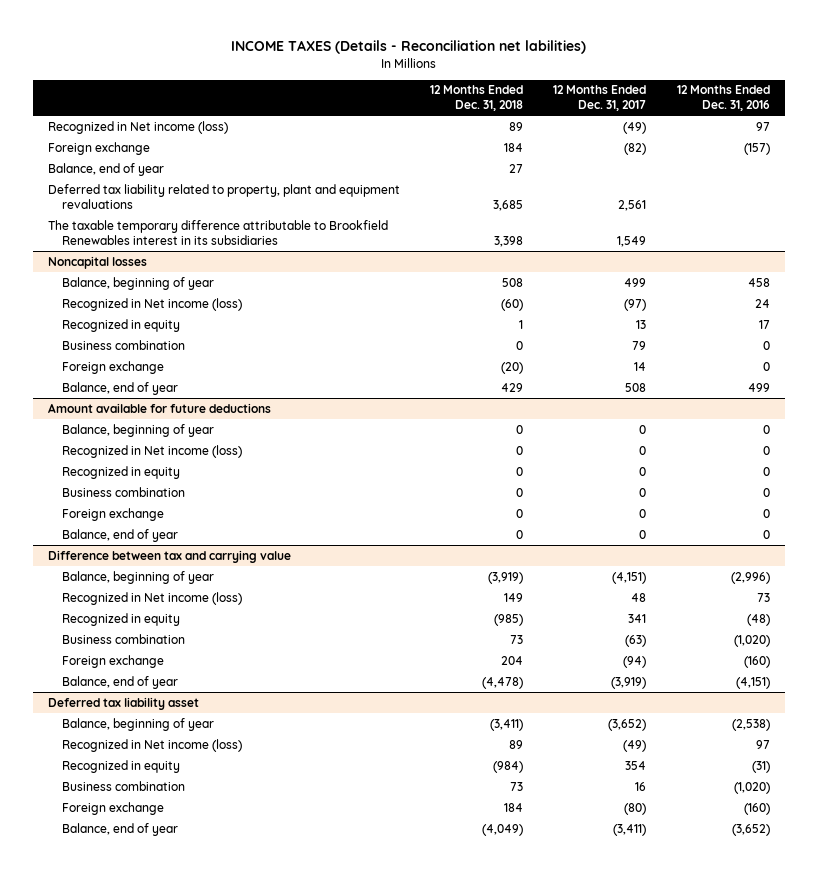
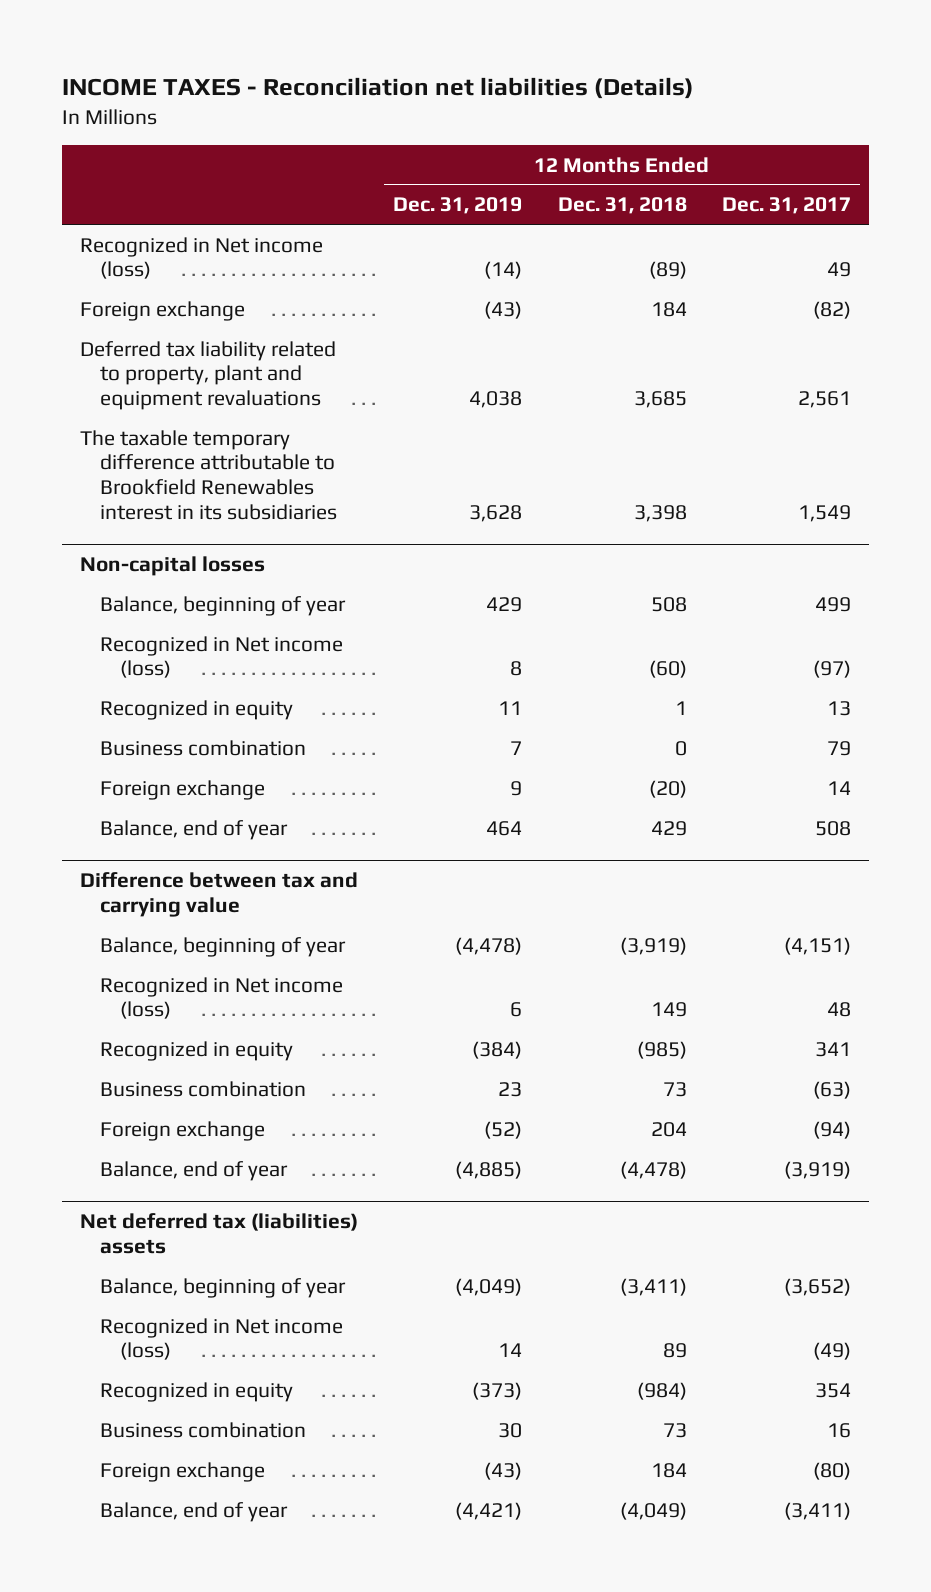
- INCOME TAXES (Details - Reconciliation net labilities)
+ INCOME TAXES - Reconciliation net liabilities (Details)
- | 12 Months Ended Dec. 31, 2018 | 12 Months Ended Dec. 31, 2017 | 12 Months Ended Dec. 31, 2016
+ | 12 Months Ended Dec. 31, 2019 | 12 Months Ended Dec. 31, 2018 | 12 Months Ended Dec. 31, 2017
- Recognized in Net income (loss) | 89 | (49) | 97
+ Recognized in Net income (loss) | (14) | (89) | 49
- Balance, end of year | 27 | |
- Noncapital losses
+ Non-capital losses
- Amount available for future deductions
- Balance, beginning of year | 0 | 0 | 0
- Recognized in Net income (loss) | 0 | 0 | 0
- Recognized in equity | 0 | 0 | 0
- Business combination | 0 | 0 | 0
- Foreign exchange | 0 | 0 | 0
- Balance, end of year | 0 | 0 | 0
- Deferred tax liability asset
+ Net deferred tax (liabilities) assets

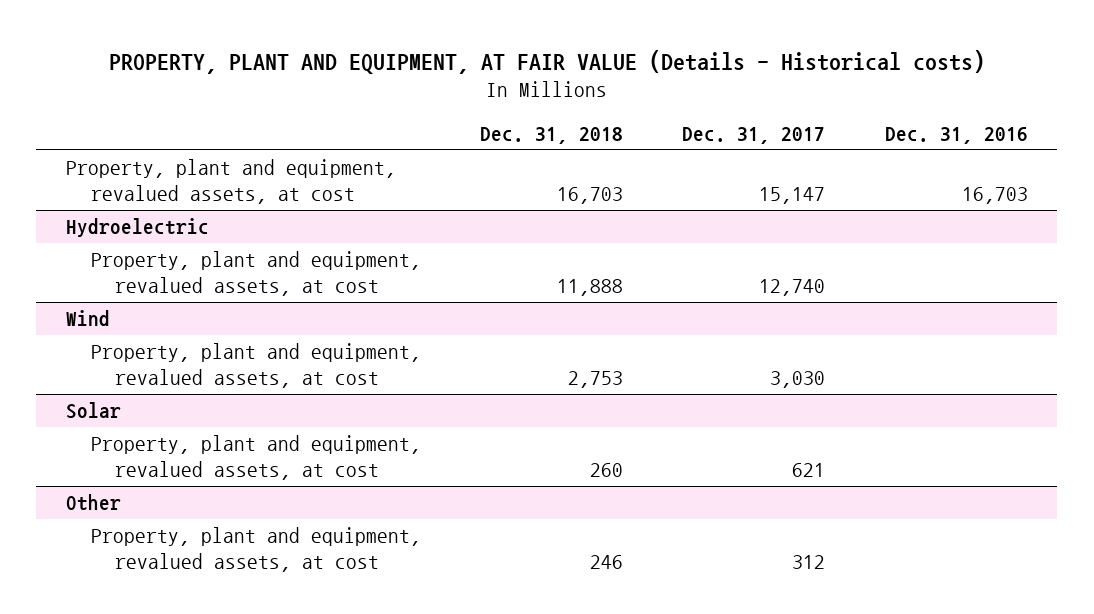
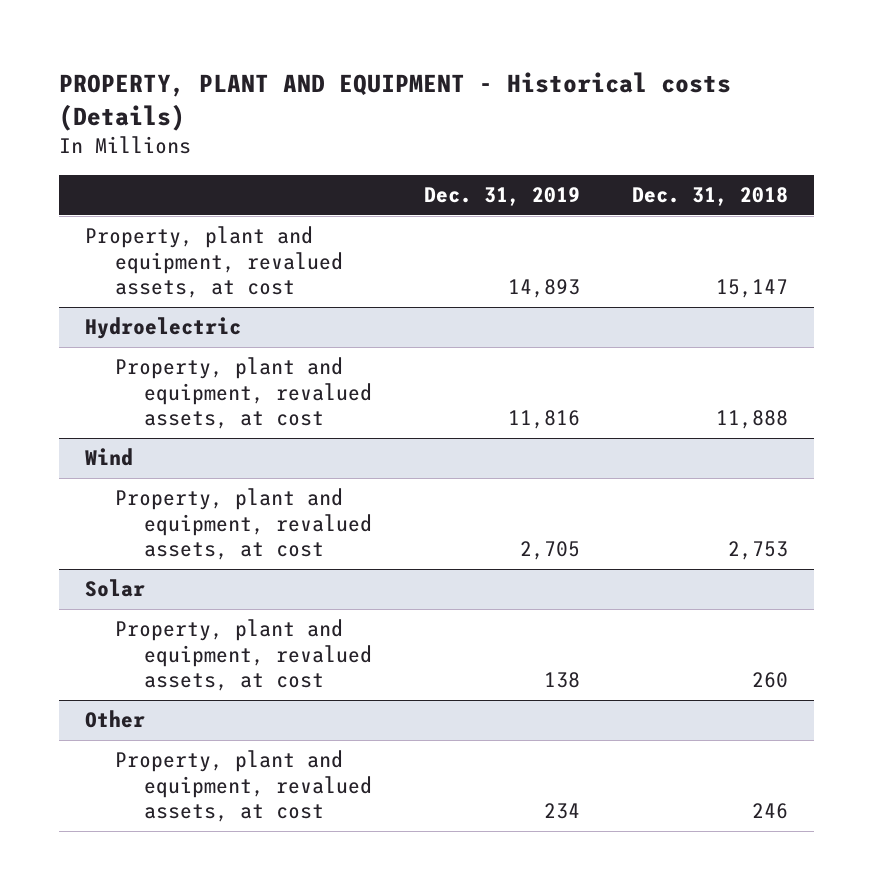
- PROPERTY, PLANT AND EQUIPMENT, AT FAIR VALUE (Details - Historical costs)
+ PROPERTY, PLANT AND EQUIPMENT - Historical costs (Details)
- | Dec. 31, 2018 | Dec. 31, 2017 | Dec. 31, 2016
+ | Dec. 31, 2019 | Dec. 31, 2018
- Property, plant and equipment, revalued assets, at cost | 16,703 | 15,147 | 16,703
+ Property, plant and equipment, revalued assets, at cost | 14,893 | 15,147

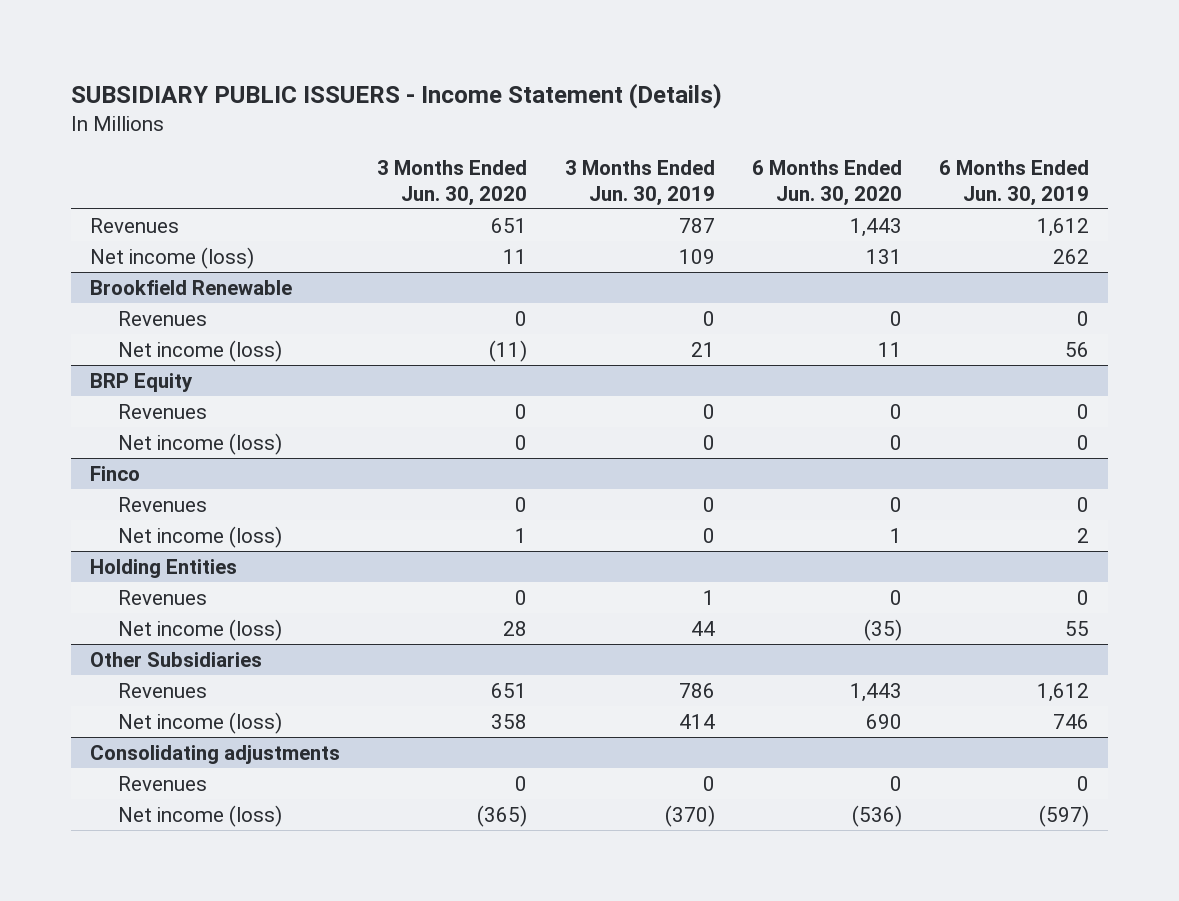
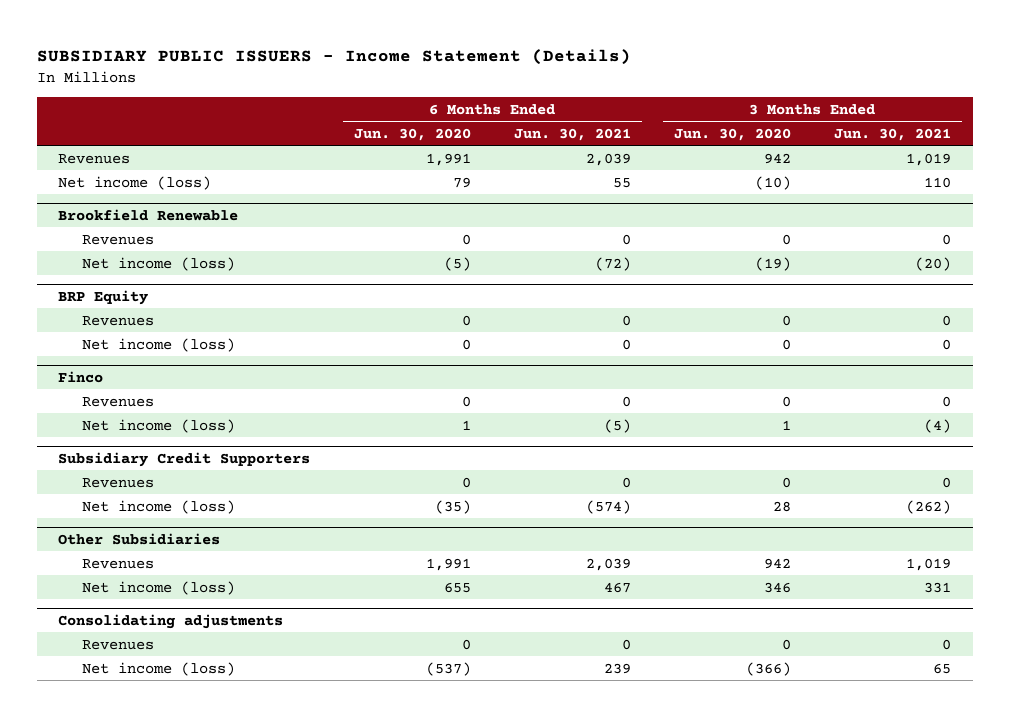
- | 3 Months Ended Jun. 30, 2020 | 3 Months Ended Jun. 30, 2019 | 6 Months Ended Jun. 30, 2020 | 6 Months Ended Jun. 30, 2019
+ | 6 Months Ended Jun. 30, 2020 | 6 Months Ended Jun. 30, 2021 | 3 Months Ended Jun. 30, 2020 | 3 Months Ended Jun. 30, 2021
- Revenues | 651 | 787 | 1,443 | 1,612
- Net income (loss) | 11 | 109 | 131 | 262
+ Revenues | 1,991 | 2,039 | 942 | 1,019
+ Net income (loss) | 79 | 55 | (10) | 110
@ Brookfield Renewable
- Net income (loss) | (11) | 21 | 11 | 56
+ Net income (loss) | (5) | (72) | (19) | (20)
- Holding Entities
+ Subsidiary Credit Supporters
@ Other Subsidiaries
- Revenues | 651 | 786 | 1,443 | 1,612
- Net income (loss) | 358 | 414 | 690 | 746
+ Revenues | 1,991 | 2,039 | 942 | 1,019
+ Net income (loss) | 655 | 467 | 346 | 331
@ Consolidating adjustments
- Net income (loss) | (365) | (370) | (536) | (597)
+ Net income (loss) | (537) | 239 | (366) | 65

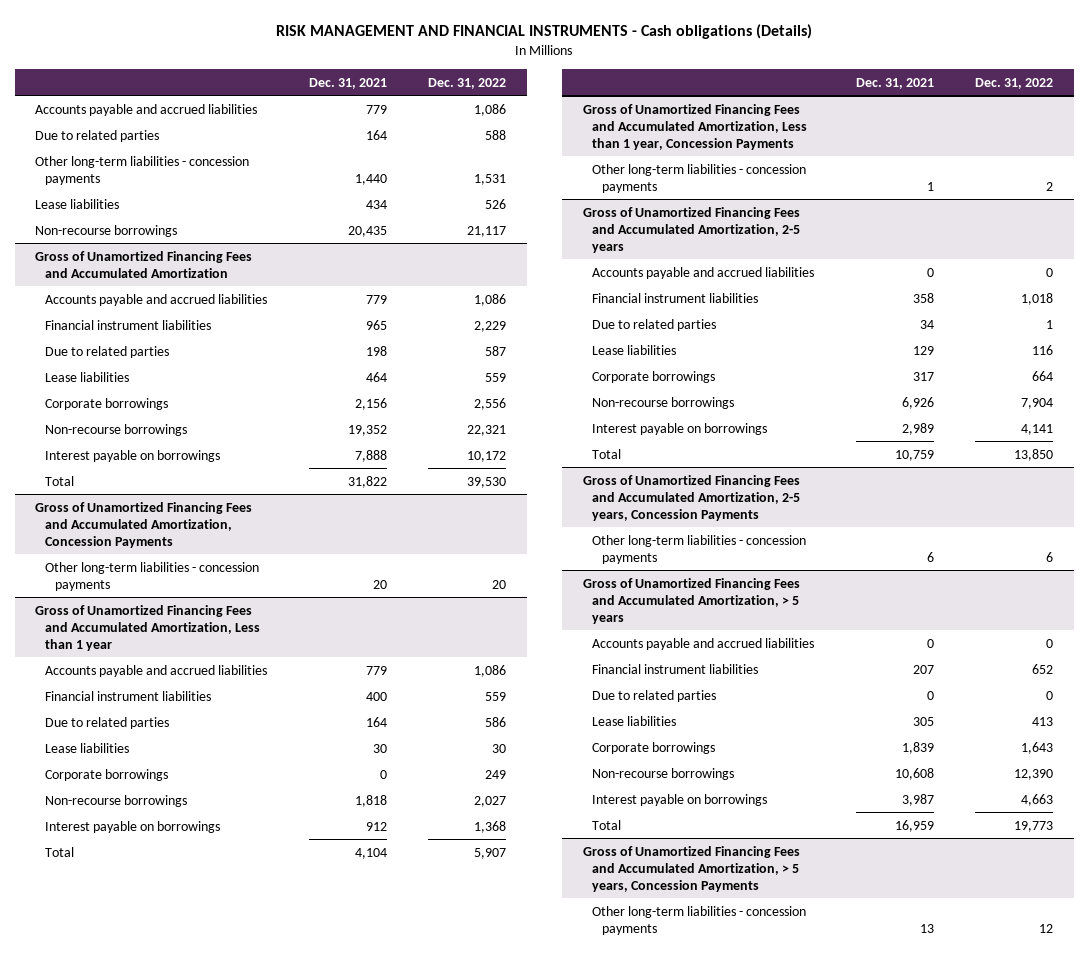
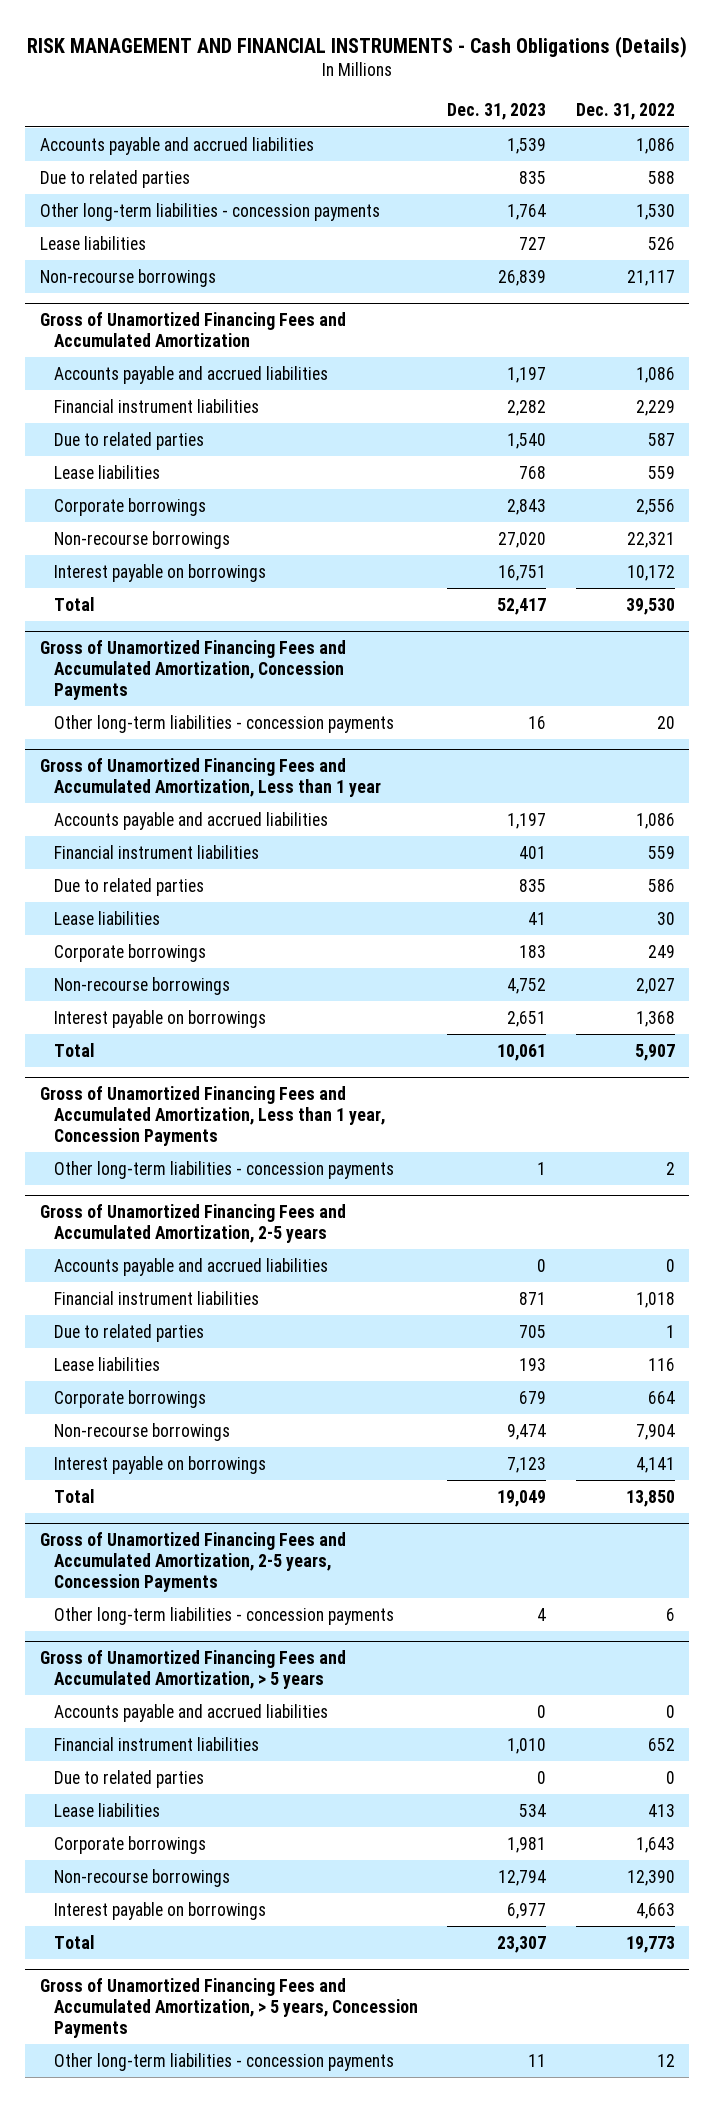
- RISK MANAGEMENT AND FINANCIAL INSTRUMENTS - Cash obligations (Details)
+ RISK MANAGEMENT AND FINANCIAL INSTRUMENTS - Cash Obligations (Details)
- | Dec. 31, 2021 | Dec. 31, 2022
+ | Dec. 31, 2023 | Dec. 31, 2022
- Other long-term liabilities - concession payments | 1,440 | 1,531
+ Other long-term liabilities - concession payments | 1,764 | 1,530

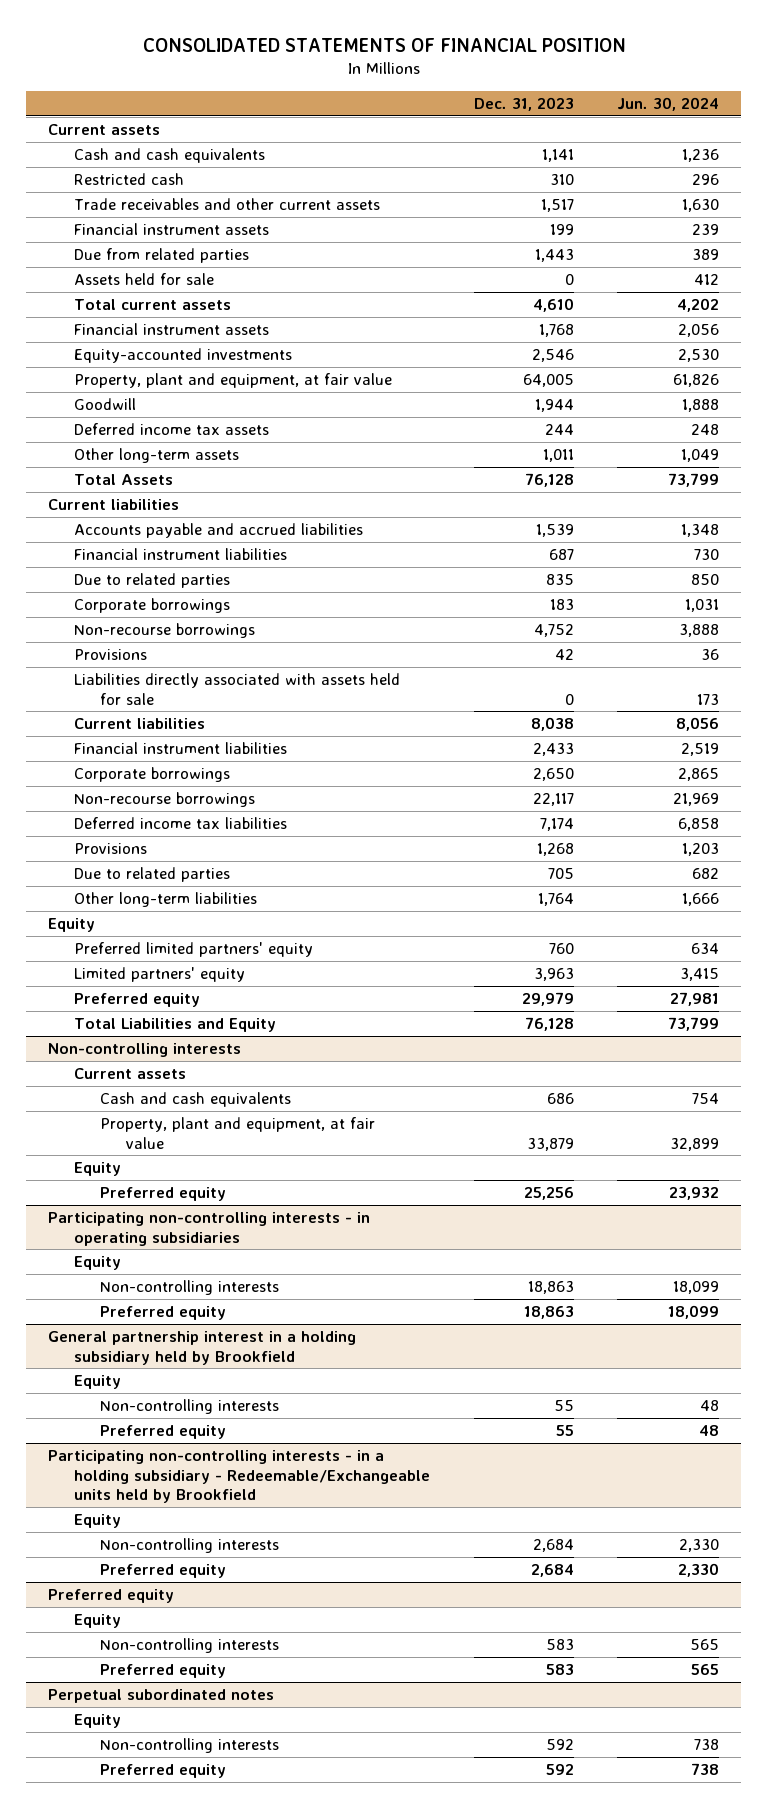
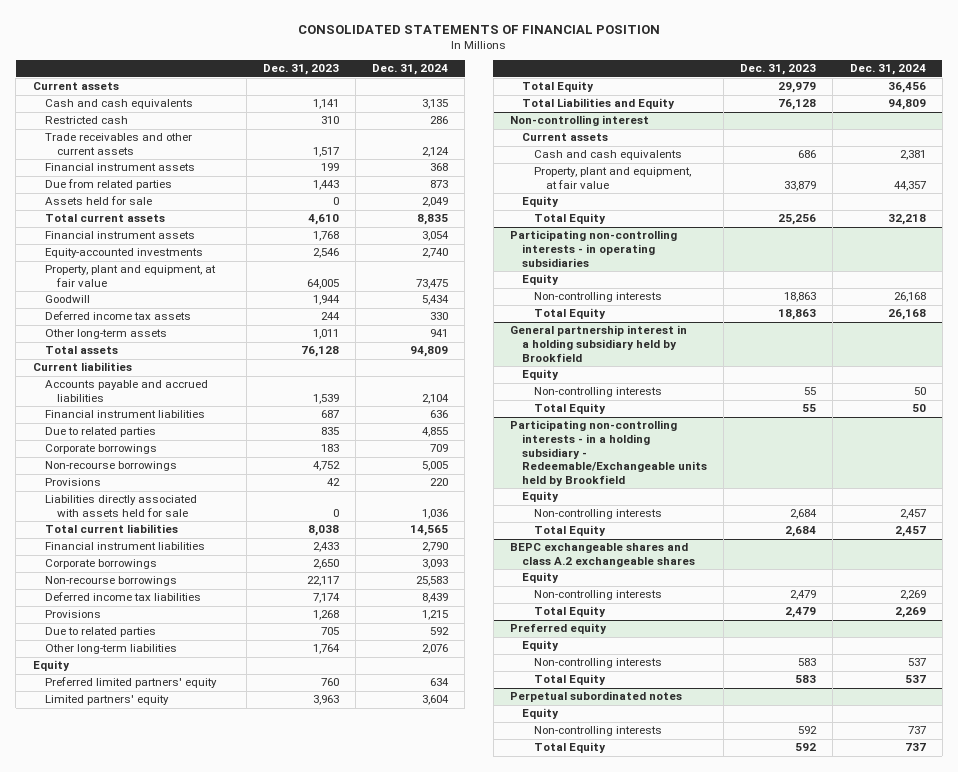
- | Dec. 31, 2023 | Jun. 30, 2024
+ | Dec. 31, 2023 | Dec. 31, 2024
- Total Assets | 76,128 | 73,799
+ Total assets | 76,128 | 94,809
- Current liabilities | 8,038 | 8,056
+ Total current liabilities | 8,038 | 14,565
- Preferred equity | 29,979 | 27,981
+ Total Equity | 29,979 | 36,456
- Non-controlling interests
+ Non-controlling interest
- Preferred equity | 25,256 | 23,932
+ Total Equity | 25,256 | 32,218
@ Participating non-controlling interests - in operating subsidiaries
- Preferred equity | 18,863 | 18,099
+ Total Equity | 18,863 | 26,168
@ General partnership interest in a holding subsidiary held by Brookfield
- Preferred equity | 55 | 48
+ Total Equity | 55 | 50
@ Participating non-controlling interests - in a holding subsidiary - Redeemable/Exchangeable units held by Brookfield
- Preferred equity | 2,684 | 2,330
+ Total Equity | 2,684 | 2,457
+ BEPC exchangeable shares and class A.2 exchangeable shares
+ Equity
+ Non-controlling interests | 2,479 | 2,269
+ Total Equity | 2,479 | 2,269
@ Preferred equity
- Preferred equity | 583 | 565
+ Total Equity | 583 | 537
@ Perpetual subordinated notes
- Preferred equity | 592 | 738
+ Total Equity | 592 | 737

